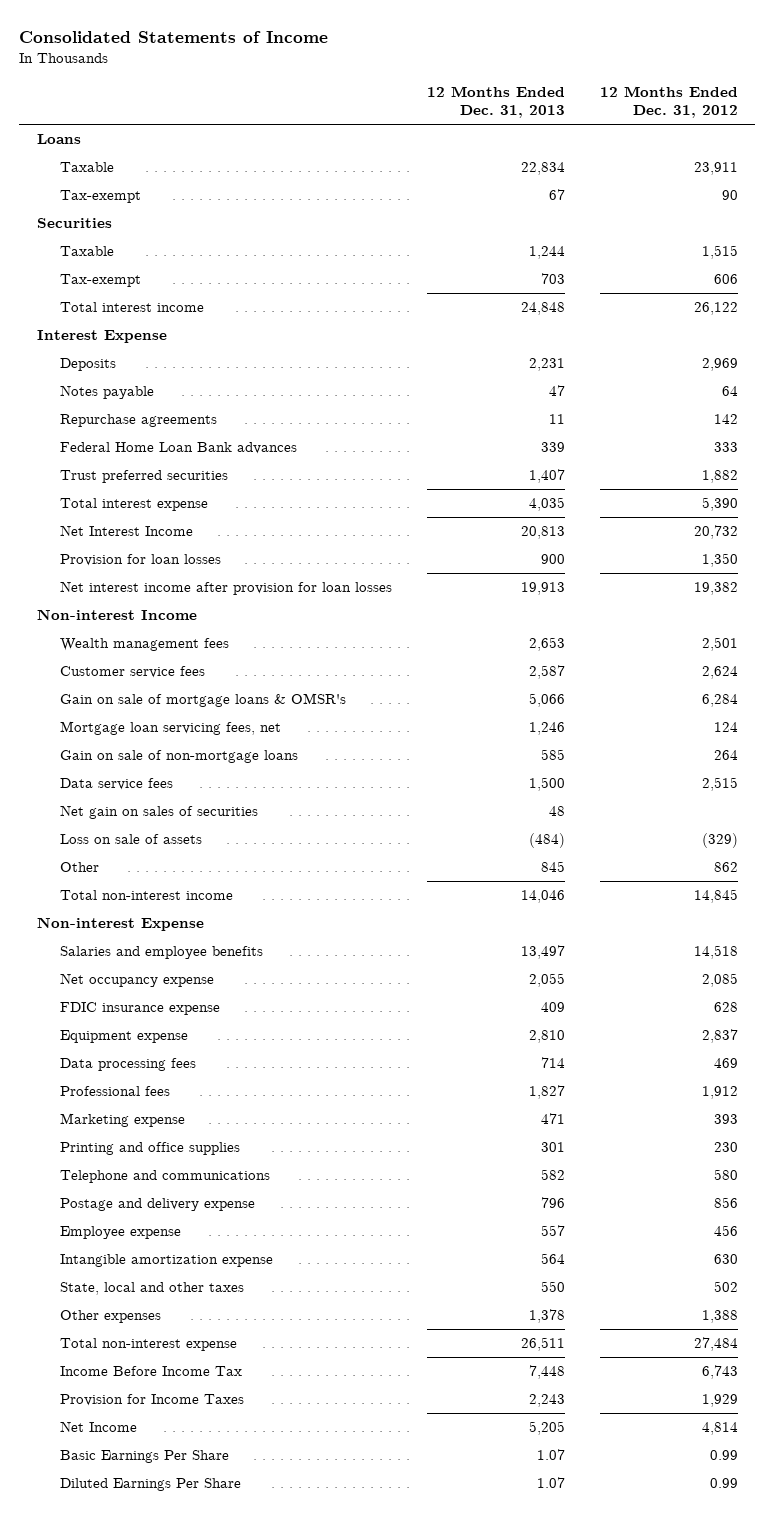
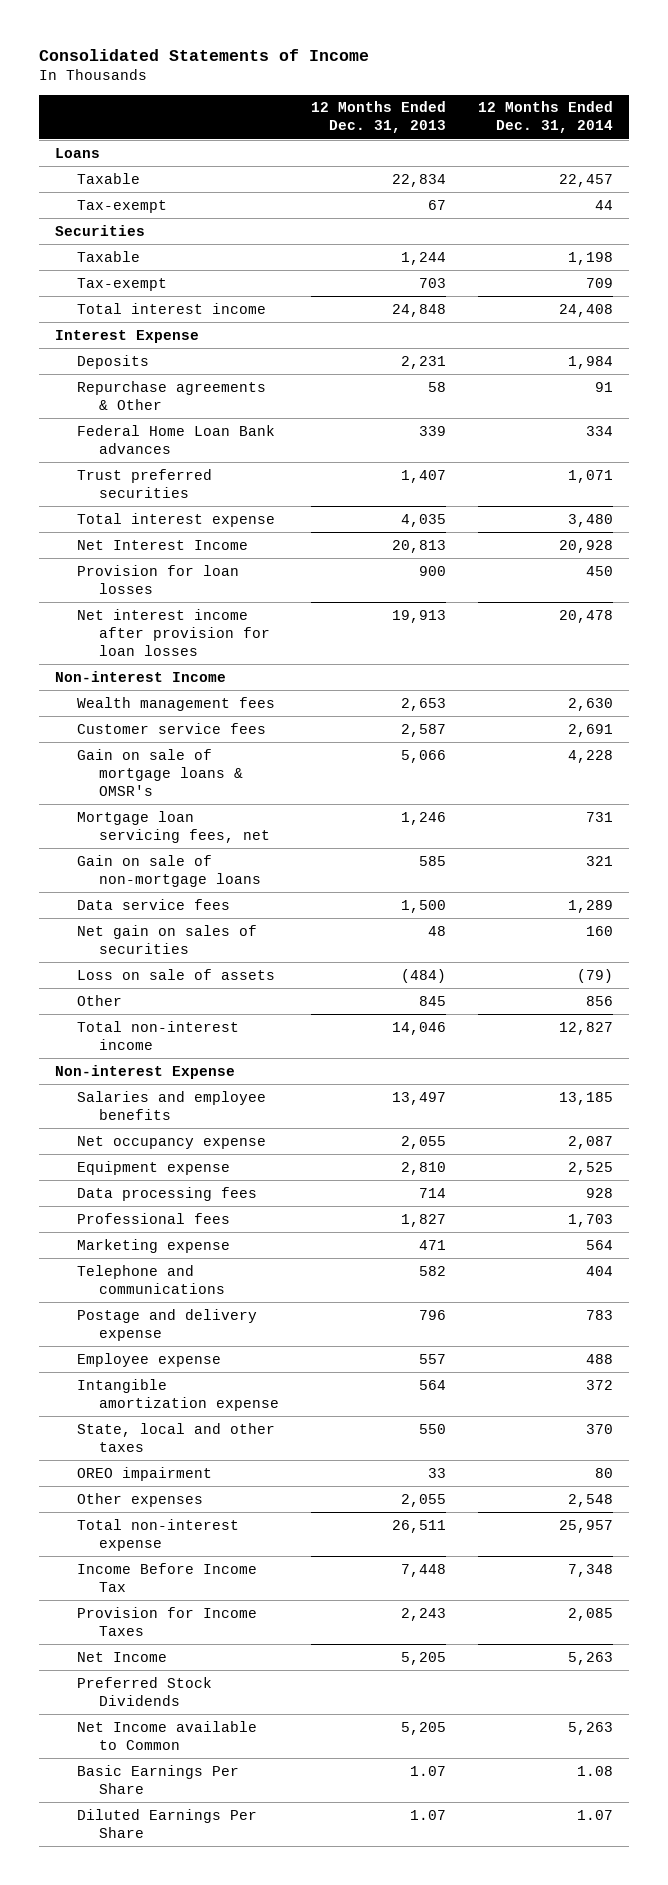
- | 12 Months Ended Dec. 31, 2013 | 12 Months Ended Dec. 31, 2012
+ | 12 Months Ended Dec. 31, 2013 | 12 Months Ended Dec. 31, 2014
- Notes payable | 47 | 64
- Repurchase agreements | 11 | 142
+ Repurchase agreements & Other | 58 | 91
- FDIC insurance expense | 409 | 628
- Printing and office supplies | 301 | 230
- Other expenses | 1,378 | 1,388
+ OREO impairment | 33 | 80
+ Other expenses | 2,055 | 2,548
+ Preferred Stock Dividends
+ Net Income available to Common | 5,205 | 5,263

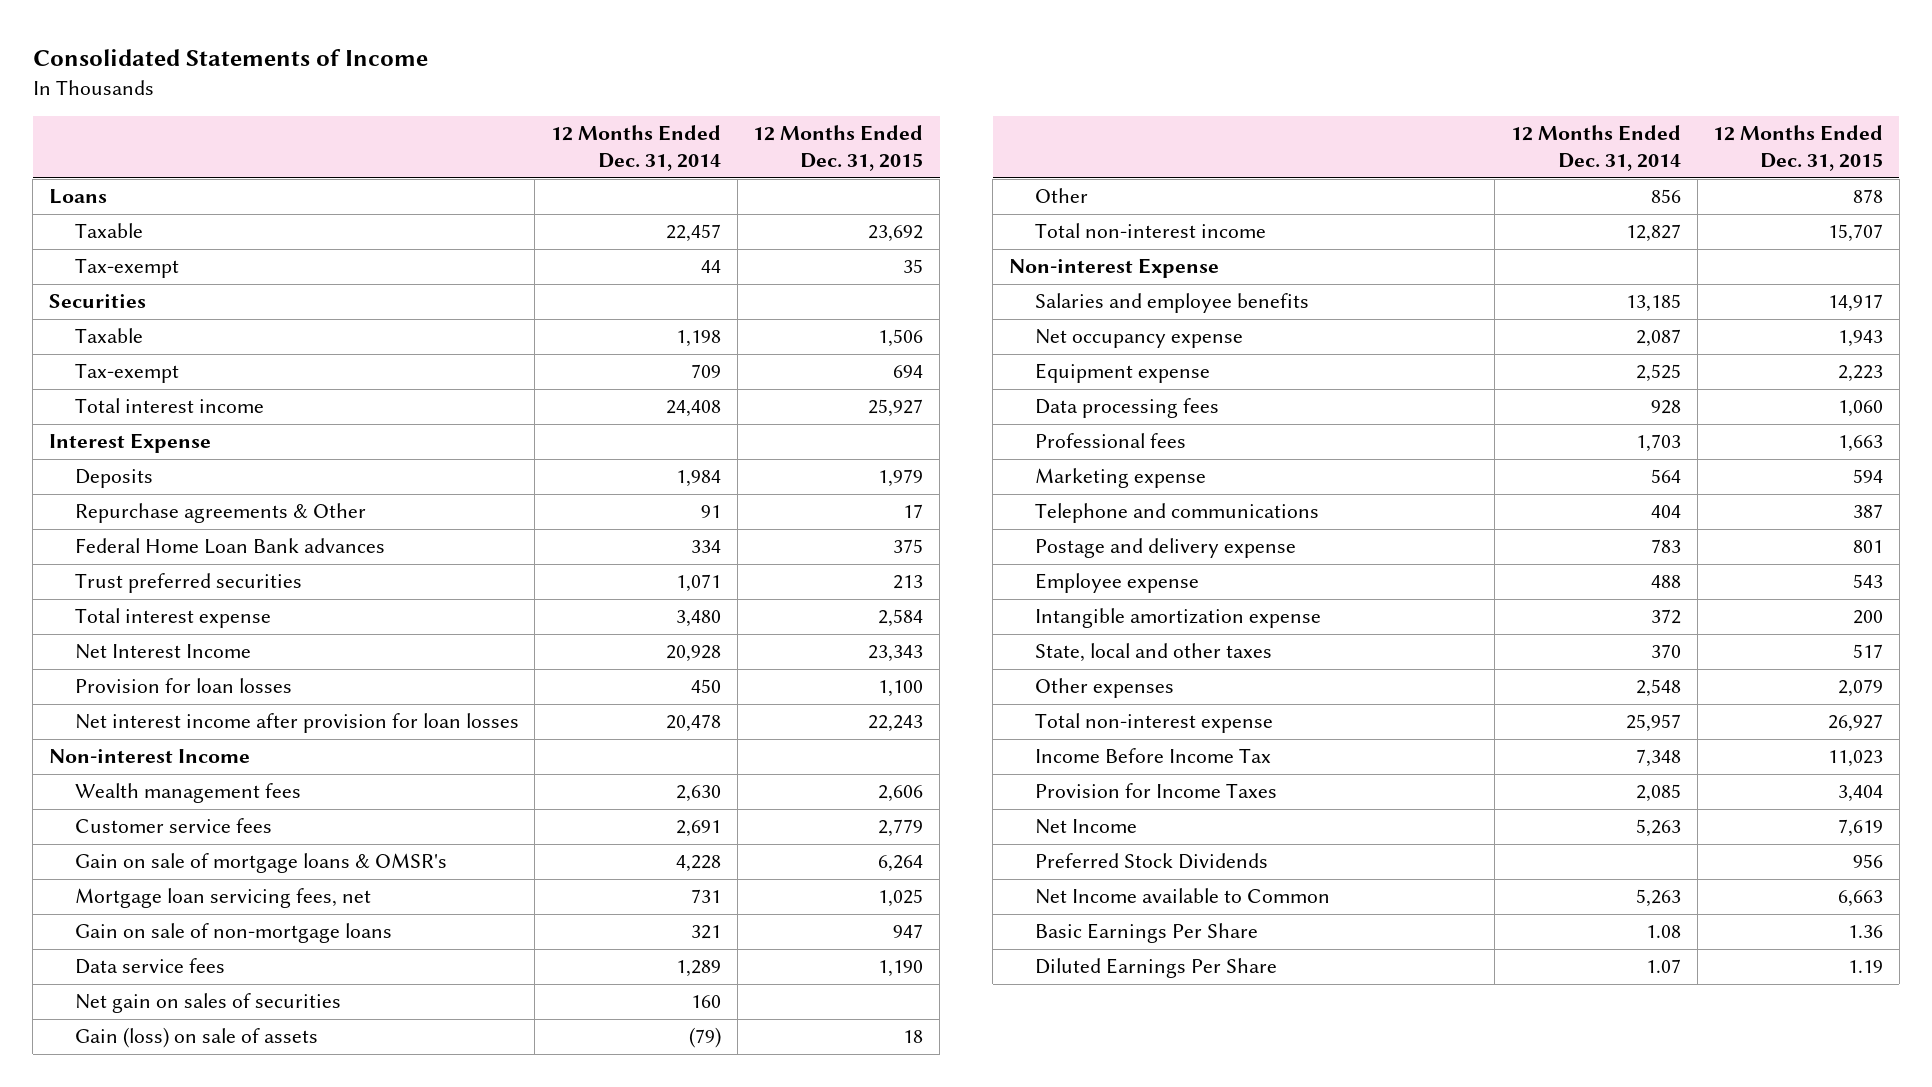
- | 12 Months Ended Dec. 31, 2013 | 12 Months Ended Dec. 31, 2014
+ | 12 Months Ended Dec. 31, 2014 | 12 Months Ended Dec. 31, 2015
- Loss on sale of assets | (484) | (79)
+ Gain (loss) on sale of assets | (79) | 18
- OREO impairment | 33 | 80

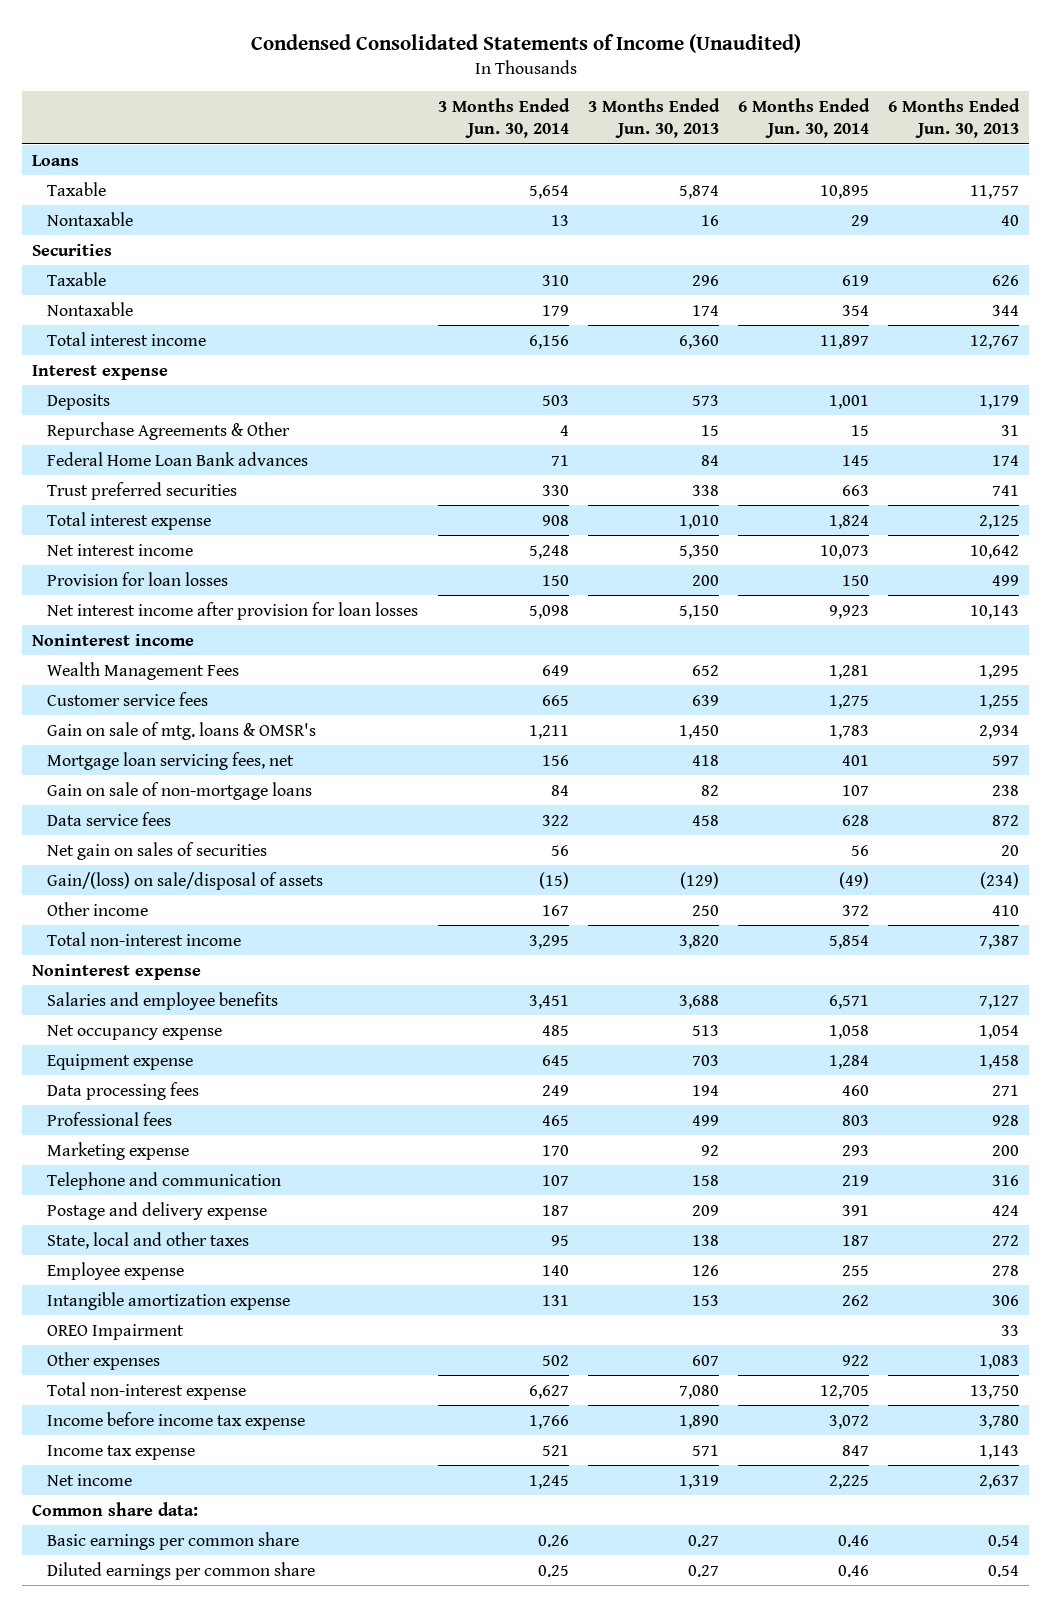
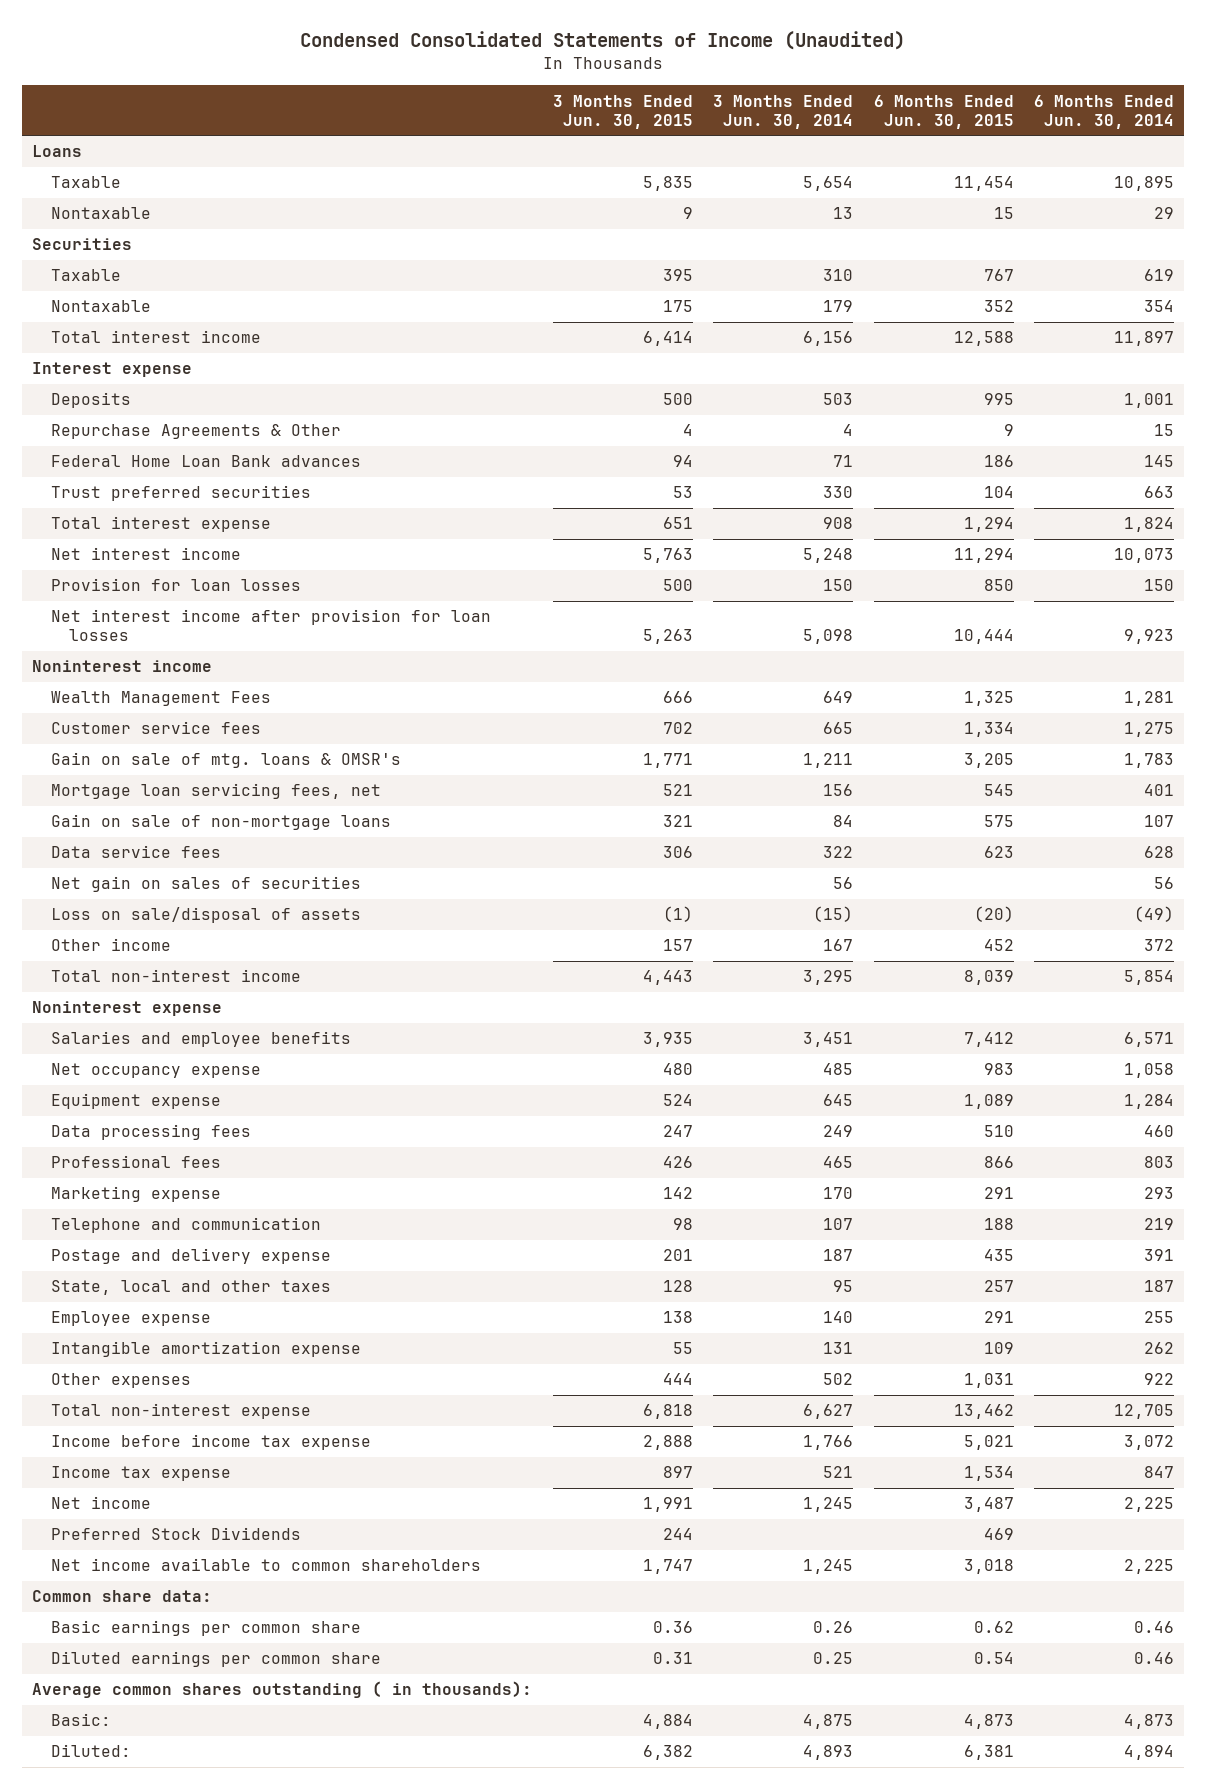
- | 3 Months Ended Jun. 30, 2014 | 3 Months Ended Jun. 30, 2013 | 6 Months Ended Jun. 30, 2014 | 6 Months Ended Jun. 30, 2013
+ | 3 Months Ended Jun. 30, 2015 | 3 Months Ended Jun. 30, 2014 | 6 Months Ended Jun. 30, 2015 | 6 Months Ended Jun. 30, 2014
- Gain/(loss) on sale/disposal of assets | (15) | (129) | (49) | (234)
+ Loss on sale/disposal of assets | (1) | (15) | (20) | (49)
- OREO Impairment | | | | 33
+ Preferred Stock Dividends | 244 | | 469 |
+ Net income available to common shareholders | 1,747 | 1,245 | 3,018 | 2,225
+ Average common shares outstanding ( in thousands):
+ Basic: | 4,884 | 4,875 | 4,873 | 4,873
+ Diluted: | 6,382 | 4,893 | 6,381 | 4,894

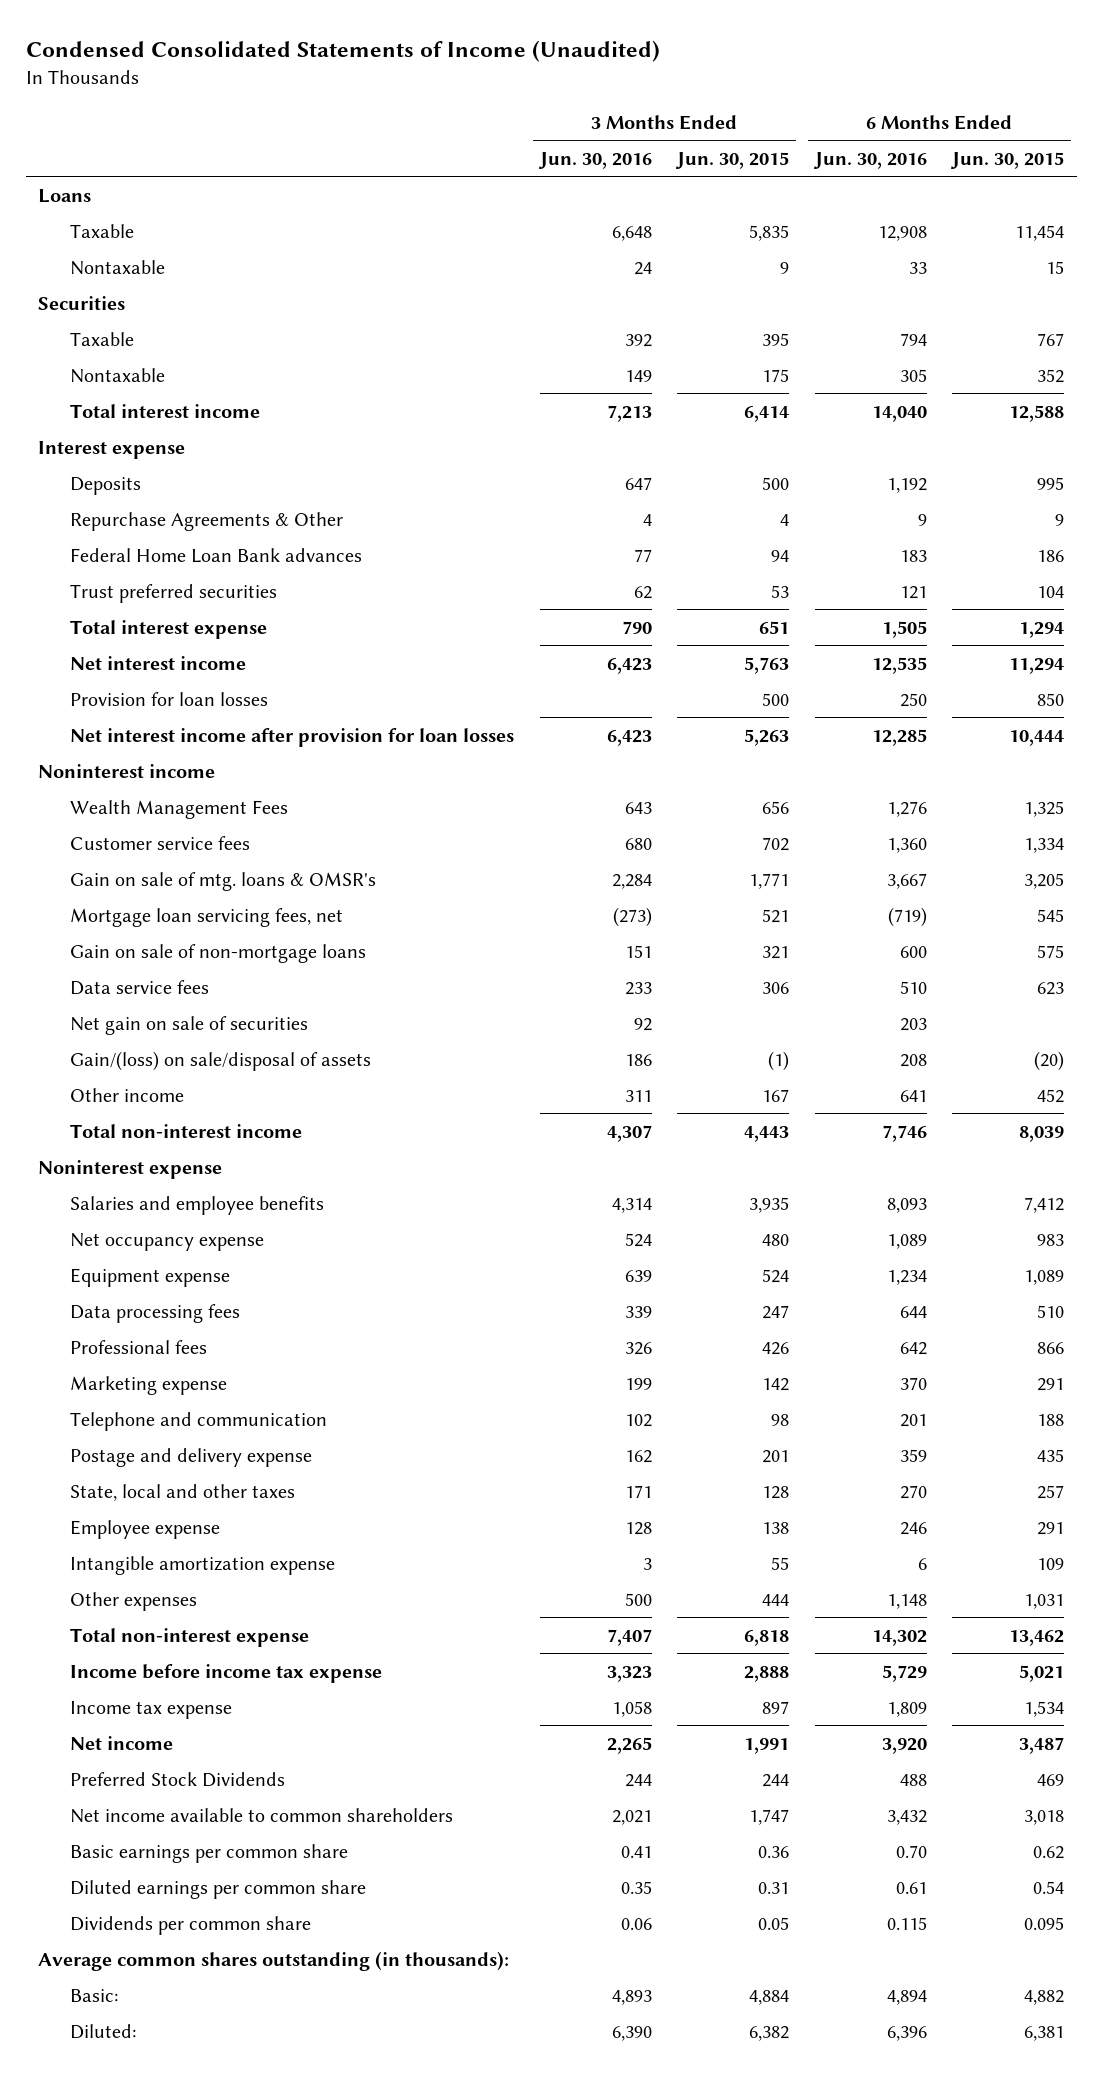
- | 3 Months Ended Jun. 30, 2015 | 3 Months Ended Jun. 30, 2014 | 6 Months Ended Jun. 30, 2015 | 6 Months Ended Jun. 30, 2014
+ | 3 Months Ended Jun. 30, 2016 | 3 Months Ended Jun. 30, 2015 | 6 Months Ended Jun. 30, 2016 | 6 Months Ended Jun. 30, 2015
- Wealth Management Fees | 666 | 649 | 1,325 | 1,281
+ Wealth Management Fees | 643 | 656 | 1,276 | 1,325
- Net gain on sales of securities | | 56 | | 56
- Loss on sale/disposal of assets | (1) | (15) | (20) | (49)
- Other income | 157 | 167 | 452 | 372
+ Net gain on sale of securities | 92 | | 203 |
+ Gain/(loss) on sale/disposal of assets | 186 | (1) | 208 | (20)
+ Other income | 311 | 167 | 641 | 452
- Common share data:
- Average common shares outstanding ( in thousands):
- Basic: | 4,884 | 4,875 | 4,873 | 4,873
+ Dividends per common share | 0.06 | 0.05 | 0.115 | 0.095
+ Average common shares outstanding (in thousands):
+ Basic: | 4,893 | 4,884 | 4,894 | 4,882

